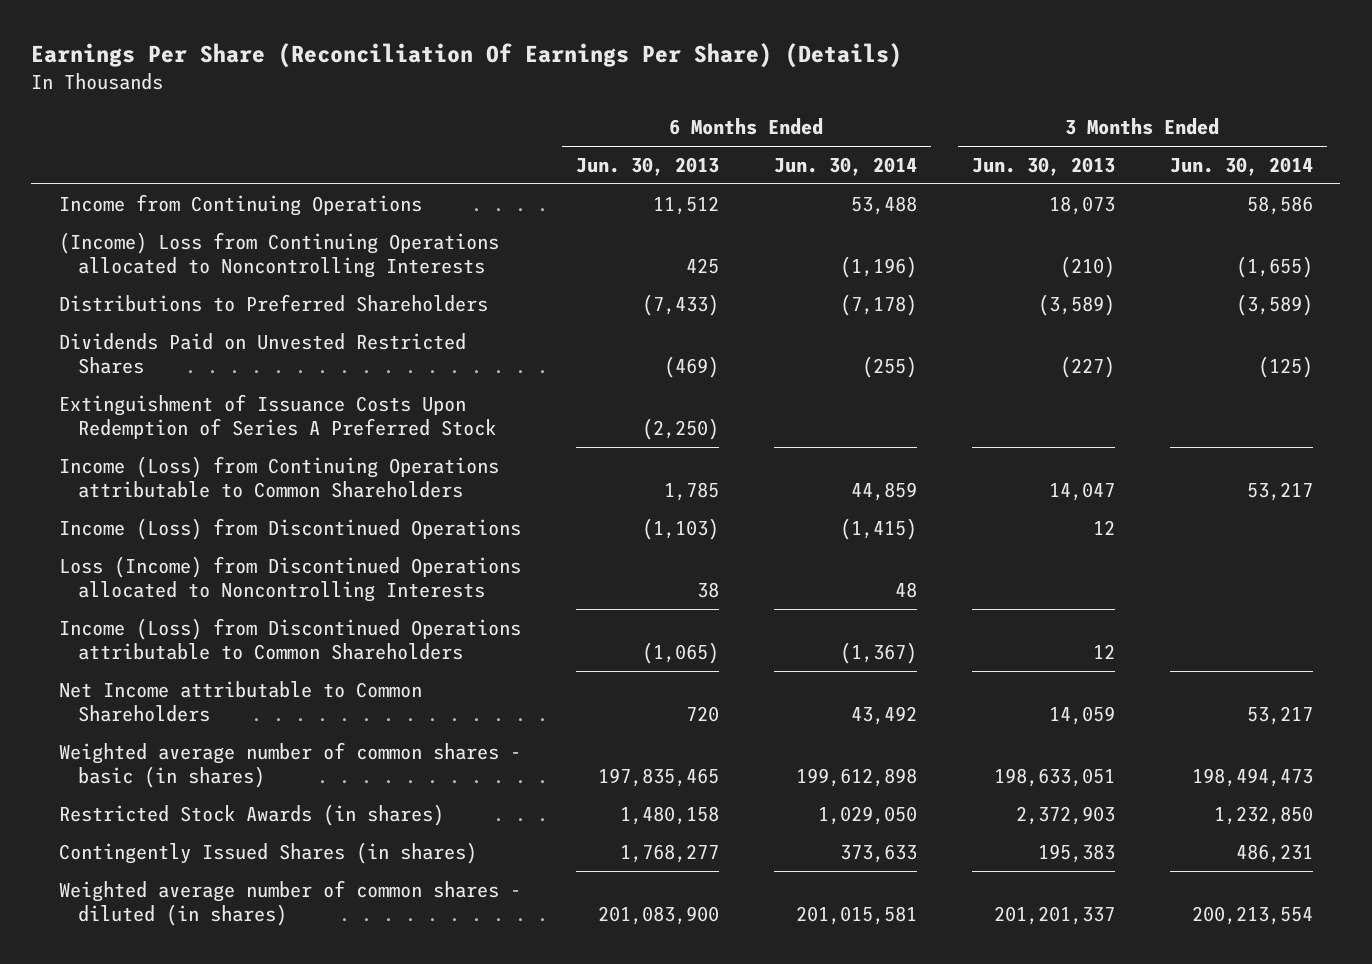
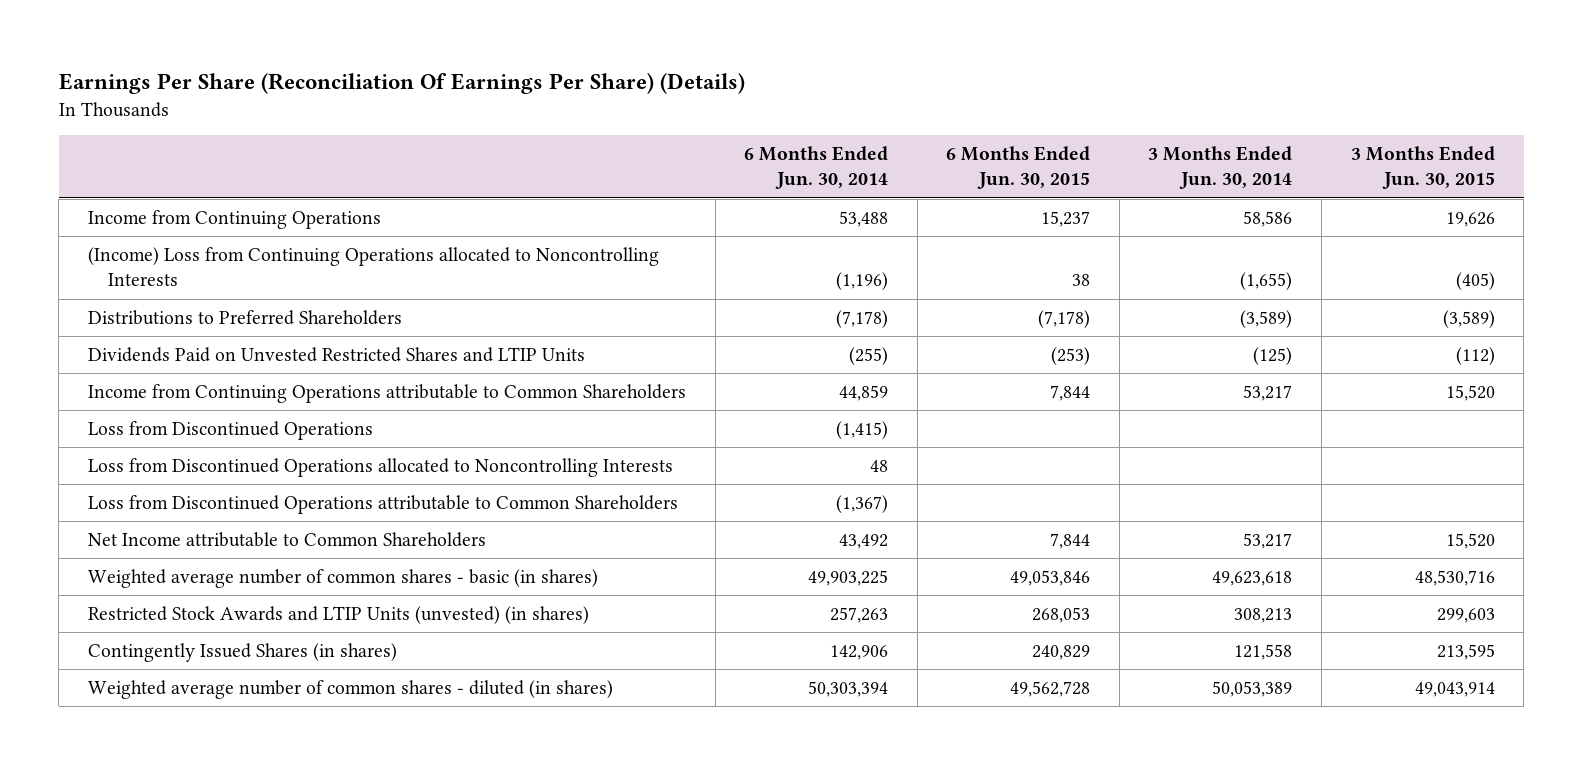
- | 6 Months Ended Jun. 30, 2013 | 6 Months Ended Jun. 30, 2014 | 3 Months Ended Jun. 30, 2013 | 3 Months Ended Jun. 30, 2014
+ | 6 Months Ended Jun. 30, 2014 | 6 Months Ended Jun. 30, 2015 | 3 Months Ended Jun. 30, 2014 | 3 Months Ended Jun. 30, 2015
- Dividends Paid on Unvested Restricted Shares | (469) | (255) | (227) | (125)
- Extinguishment of Issuance Costs Upon Redemption of Series A Preferred Stock | (2,250) | | |
- Income (Loss) from Continuing Operations attributable to Common Shareholders | 1,785 | 44,859 | 14,047 | 53,217
- Income (Loss) from Discontinued Operations | (1,103) | (1,415) | 12 |
- Loss (Income) from Discontinued Operations allocated to Noncontrolling Interests | 38 | 48 | |
- Income (Loss) from Discontinued Operations attributable to Common Shareholders | (1,065) | (1,367) | 12 |
+ Dividends Paid on Unvested Restricted Shares and LTIP Units | (255) | (253) | (125) | (112)
+ Income from Continuing Operations attributable to Common Shareholders | 44,859 | 7,844 | 53,217 | 15,520
+ Loss from Discontinued Operations | (1,415) | | |
+ Loss from Discontinued Operations allocated to Noncontrolling Interests | 48 | | |
+ Loss from Discontinued Operations attributable to Common Shareholders | (1,367) | | |
- Weighted average number of common shares - basic (in shares) | 197,835,465 | 199,612,898 | 198,633,051 | 198,494,473
- Restricted Stock Awards (in shares) | 1,480,158 | 1,029,050 | 2,372,903 | 1,232,850
- Contingently Issued Shares (in shares) | 1,768,277 | 373,633 | 195,383 | 486,231
- Weighted average number of common shares - diluted (in shares) | 201,083,900 | 201,015,581 | 201,201,337 | 200,213,554
+ Weighted average number of common shares - basic (in shares) | 49,903,225 | 49,053,846 | 49,623,618 | 48,530,716
+ Restricted Stock Awards and LTIP Units (unvested) (in shares) | 257,263 | 268,053 | 308,213 | 299,603
+ Contingently Issued Shares (in shares) | 142,906 | 240,829 | 121,558 | 213,595
+ Weighted average number of common shares - diluted (in shares) | 50,303,394 | 49,562,728 | 50,053,389 | 49,043,914

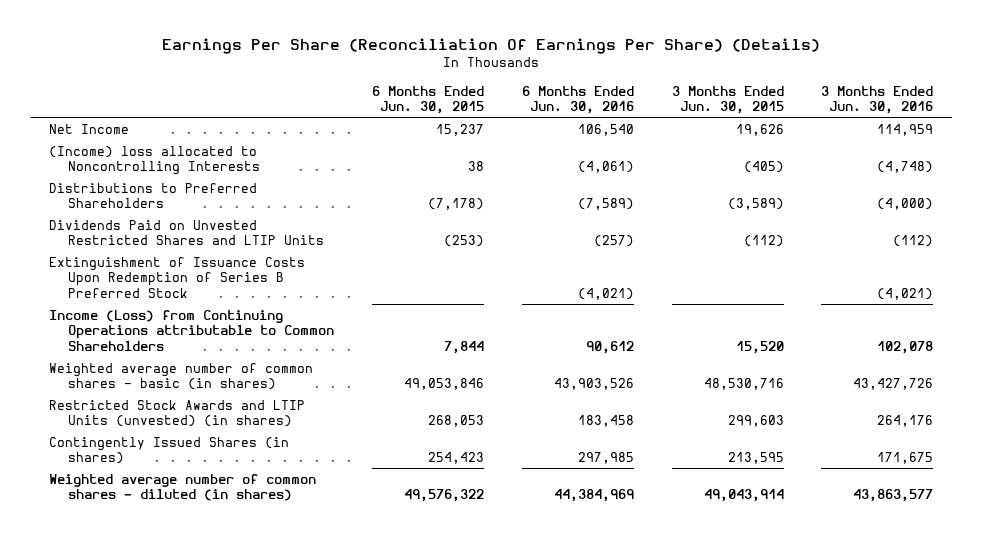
- | 6 Months Ended Jun. 30, 2014 | 6 Months Ended Jun. 30, 2015 | 3 Months Ended Jun. 30, 2014 | 3 Months Ended Jun. 30, 2015
+ | 6 Months Ended Jun. 30, 2015 | 6 Months Ended Jun. 30, 2016 | 3 Months Ended Jun. 30, 2015 | 3 Months Ended Jun. 30, 2016
- Income from Continuing Operations | 53,488 | 15,237 | 58,586 | 19,626
- (Income) Loss from Continuing Operations allocated to Noncontrolling Interests | (1,196) | 38 | (1,655) | (405)
+ Net Income | 15,237 | 106,540 | 19,626 | 114,959
+ (Income) loss allocated to Noncontrolling Interests | 38 | (4,061) | (405) | (4,748)
- Income from Continuing Operations attributable to Common Shareholders | 44,859 | 7,844 | 53,217 | 15,520
- Loss from Discontinued Operations | (1,415) | | |
- Loss from Discontinued Operations allocated to Noncontrolling Interests | 48 | | |
- Loss from Discontinued Operations attributable to Common Shareholders | (1,367) | | |
- Net Income attributable to Common Shareholders | 43,492 | 7,844 | 53,217 | 15,520
+ Extinguishment of Issuance Costs Upon Redemption of Series B Preferred Stock | | (4,021) | | (4,021)
+ Income (Loss) from Continuing Operations attributable to Common Shareholders | 7,844 | 90,612 | 15,520 | 102,078
- Contingently Issued Shares (in shares) | 142,906 | 240,829 | 121,558 | 213,595
- Weighted average number of common shares - diluted (in shares) | 50,303,394 | 49,562,728 | 50,053,389 | 49,043,914
+ Contingently Issued Shares (in shares) | 254,423 | 297,985 | 213,595 | 171,675
+ Weighted average number of common shares - diluted (in shares) | 49,576,322 | 44,384,969 | 49,043,914 | 43,863,577

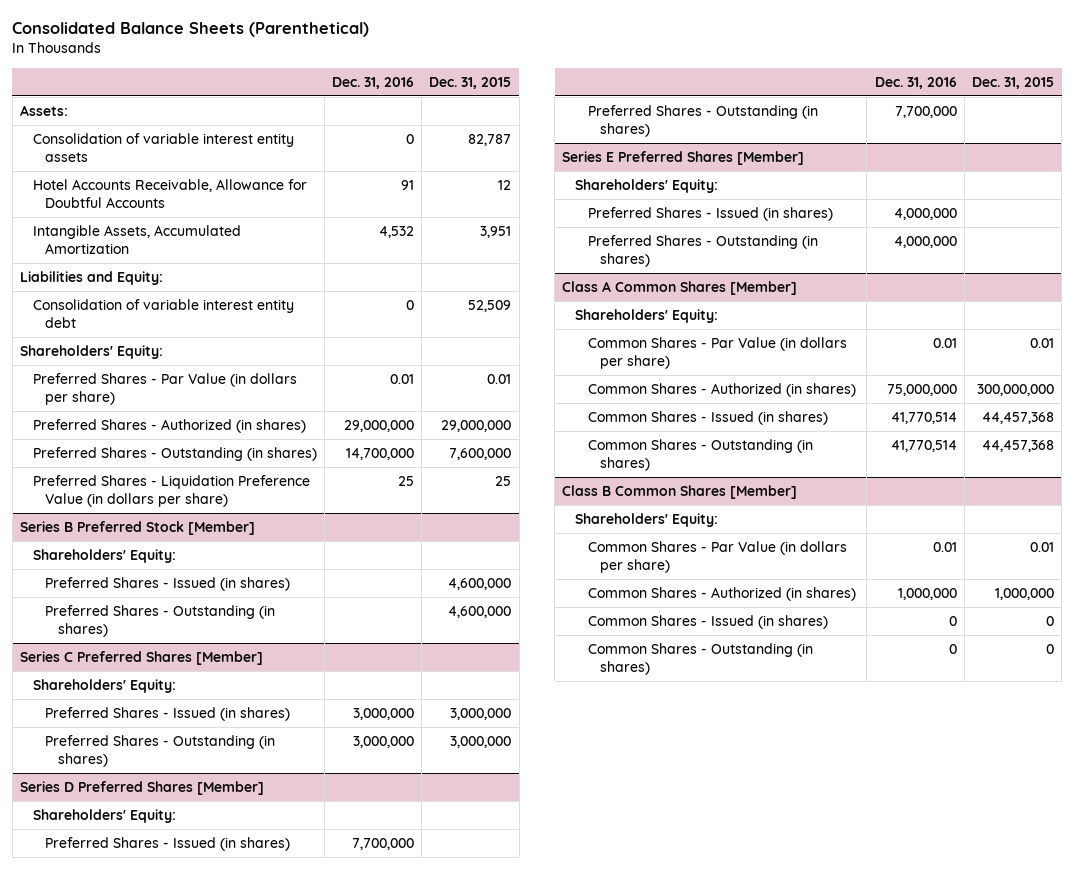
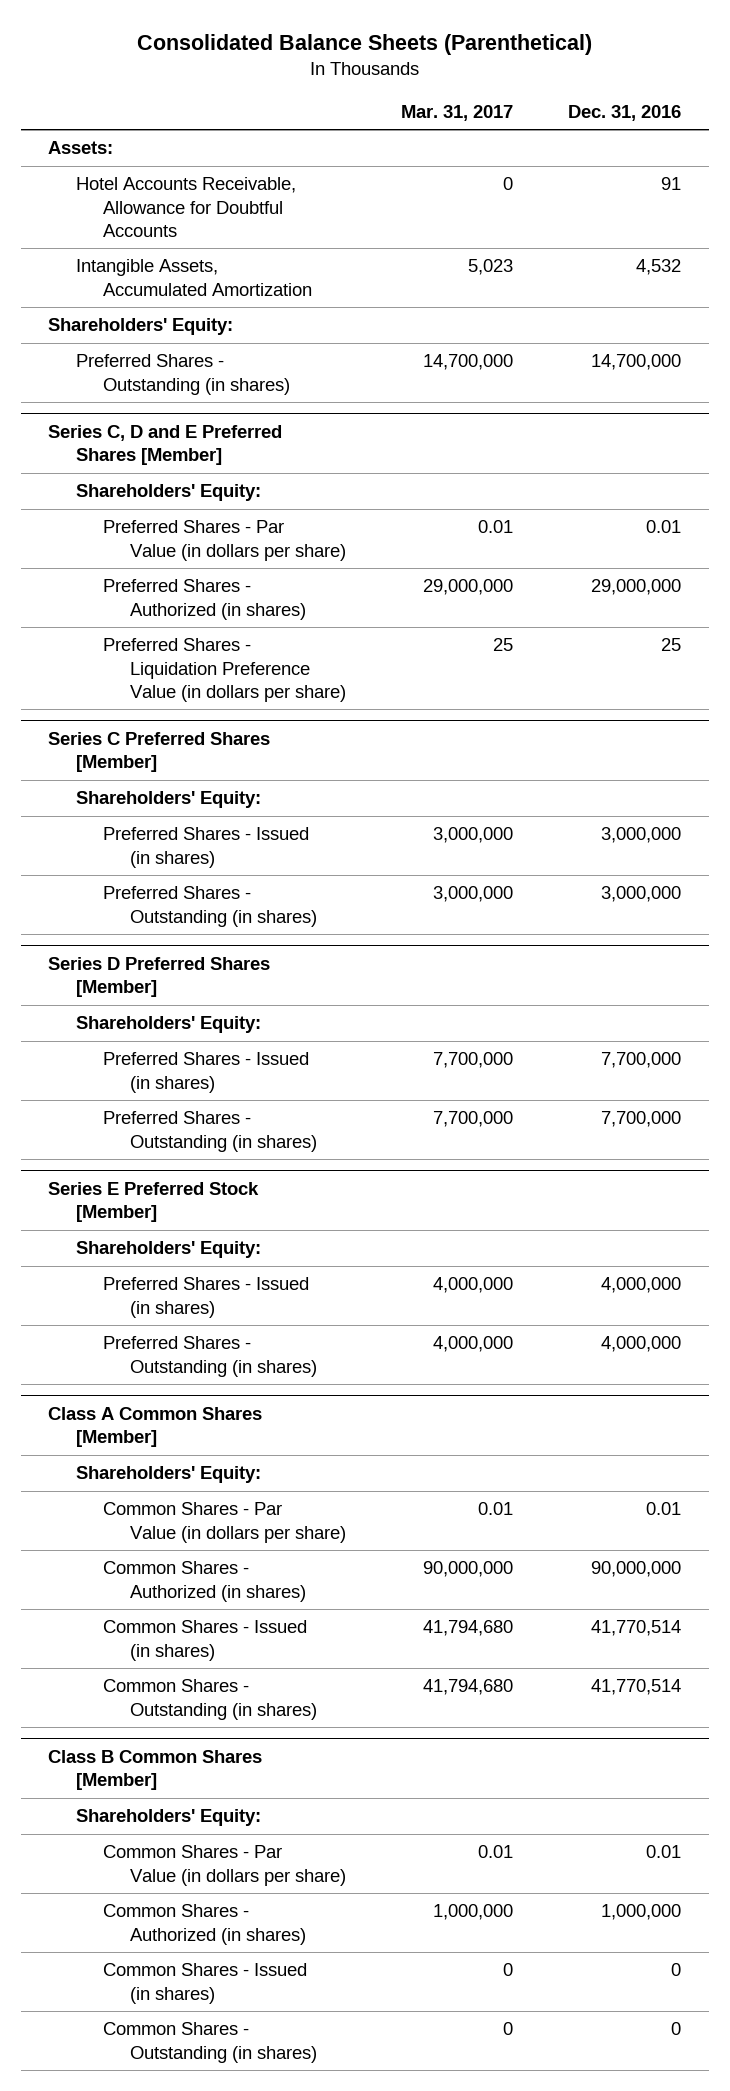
- | Dec. 31, 2016 | Dec. 31, 2015
+ | Mar. 31, 2017 | Dec. 31, 2016
- Consolidation of variable interest entity assets | 0 | 82,787
- Liabilities and Equity:
- Consolidation of variable interest entity debt | 0 | 52,509
moved up: Preferred Shares - Outstanding (in shares) | 14,700,000 | 14,700,000
+ Series C, D and E Preferred Shares [Member]
+ Shareholders' Equity:
- Series B Preferred Stock [Member]
- Shareholders' Equity:
- Preferred Shares - Issued (in shares) | | 4,600,000
- Preferred Shares - Outstanding (in shares) | | 4,600,000
- Series E Preferred Shares [Member]
+ Series E Preferred Stock [Member]
@ Class A Common Shares [Member]
- Common Shares - Authorized (in shares) | 75,000,000 | 300,000,000
+ Common Shares - Authorized (in shares) | 90,000,000 | 90,000,000

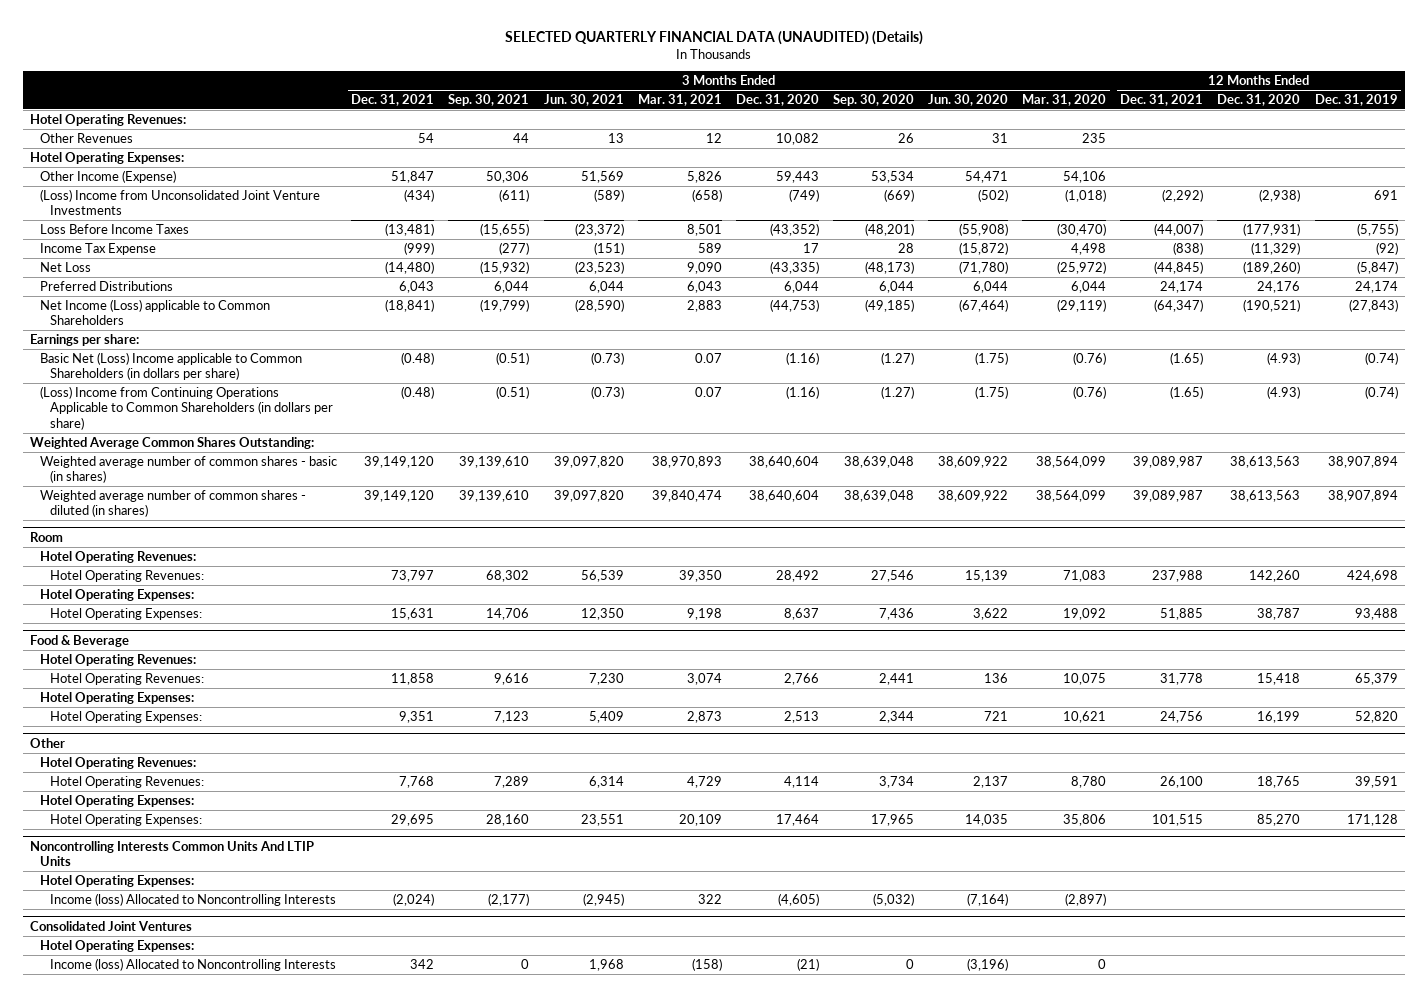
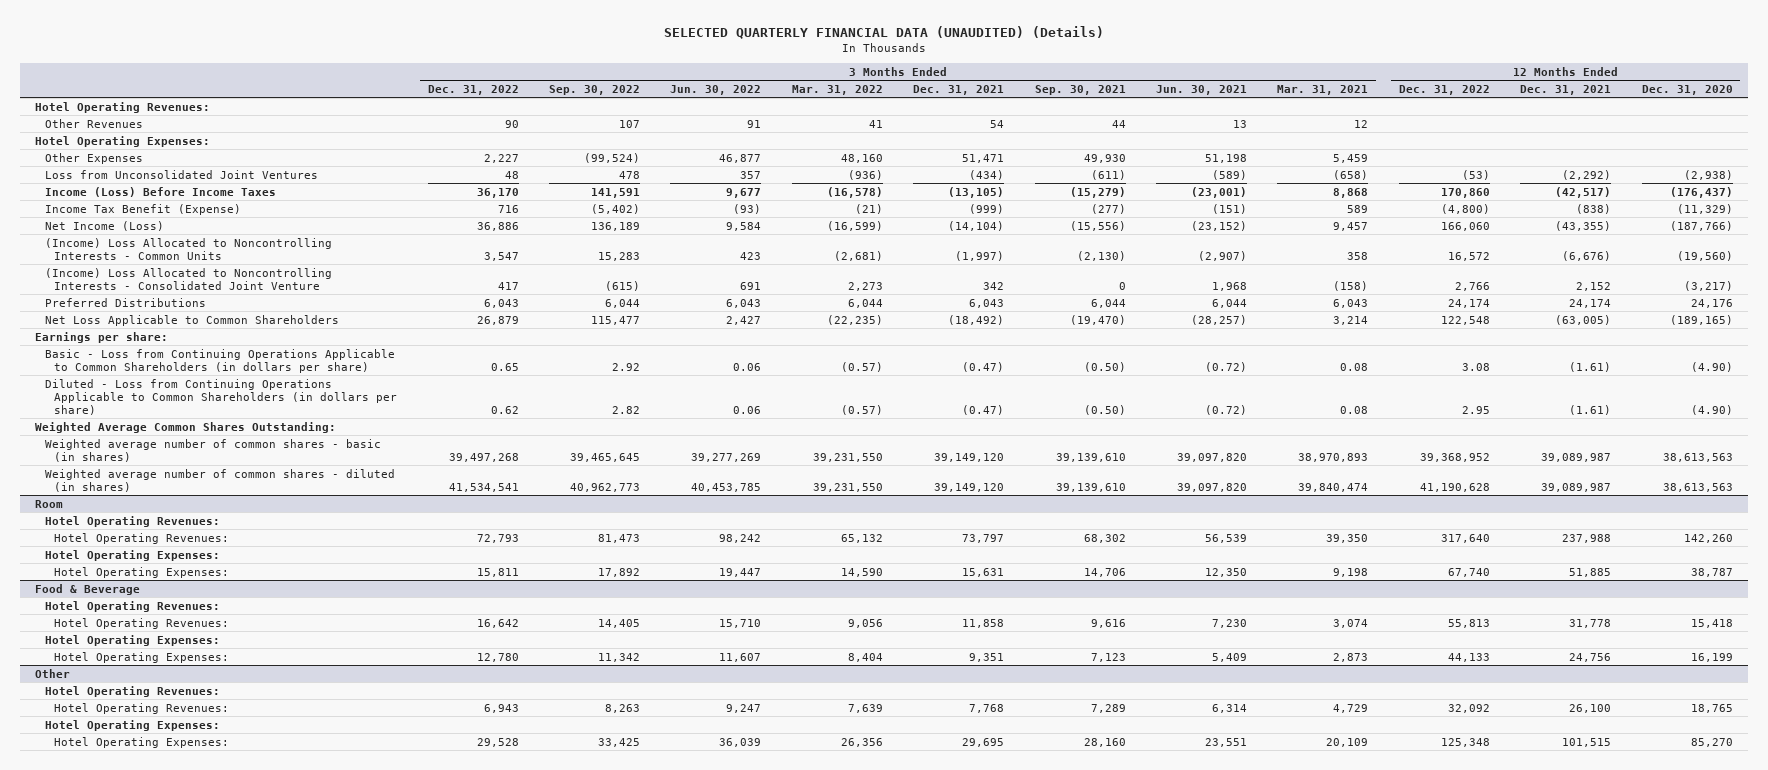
- | 3 Months Ended Dec. 31, 2021 | 3 Months Ended Sep. 30, 2021 | 3 Months Ended Jun. 30, 2021 | 3 Months Ended Mar. 31, 2021 | 3 Months Ended Dec. 31, 2020 | 3 Months Ended Sep. 30, 2020 | 3 Months Ended Jun. 30, 2020 | 3 Months Ended Mar. 31, 2020 | 12 Months Ended Dec. 31, 2021 | 12 Months Ended Dec. 31, 2020 | 12 Months Ended Dec. 31, 2019
+ | 3 Months Ended Dec. 31, 2022 | 3 Months Ended Sep. 30, 2022 | 3 Months Ended Jun. 30, 2022 | 3 Months Ended Mar. 31, 2022 | 3 Months Ended Dec. 31, 2021 | 3 Months Ended Sep. 30, 2021 | 3 Months Ended Jun. 30, 2021 | 3 Months Ended Mar. 31, 2021 | 12 Months Ended Dec. 31, 2022 | 12 Months Ended Dec. 31, 2021 | 12 Months Ended Dec. 31, 2020
- Other Income (Expense) | 51,847 | 50,306 | 51,569 | 5,826 | 59,443 | 53,534 | 54,471 | 54,106 | | |
- (Loss) Income from Unconsolidated Joint Venture Investments | (434) | (611) | (589) | (658) | (749) | (669) | (502) | (1,018) | (2,292) | (2,938) | 691
- Loss Before Income Taxes | (13,481) | (15,655) | (23,372) | 8,501 | (43,352) | (48,201) | (55,908) | (30,470) | (44,007) | (177,931) | (5,755)
- Income Tax Expense | (999) | (277) | (151) | 589 | 17 | 28 | (15,872) | 4,498 | (838) | (11,329) | (92)
- Net Loss | (14,480) | (15,932) | (23,523) | 9,090 | (43,335) | (48,173) | (71,780) | (25,972) | (44,845) | (189,260) | (5,847)
+ Other Expenses | 2,227 | (99,524) | 46,877 | 48,160 | 51,471 | 49,930 | 51,198 | 5,459 | | |
+ Loss from Unconsolidated Joint Ventures | 48 | 478 | 357 | (936) | (434) | (611) | (589) | (658) | (53) | (2,292) | (2,938)
+ Income (Loss) Before Income Taxes | 36,170 | 141,591 | 9,677 | (16,578) | (13,105) | (15,279) | (23,001) | 8,868 | 170,860 | (42,517) | (176,437)
+ Income Tax Benefit (Expense) | 716 | (5,402) | (93) | (21) | (999) | (277) | (151) | 589 | (4,800) | (838) | (11,329)
+ Net Income (Loss) | 36,886 | 136,189 | 9,584 | (16,599) | (14,104) | (15,556) | (23,152) | 9,457 | 166,060 | (43,355) | (187,766)
+ (Income) Loss Allocated to Noncontrolling Interests - Common Units | 3,547 | 15,283 | 423 | (2,681) | (1,997) | (2,130) | (2,907) | 358 | 16,572 | (6,676) | (19,560)
+ (Income) Loss Allocated to Noncontrolling Interests - Consolidated Joint Venture | 417 | (615) | 691 | 2,273 | 342 | 0 | 1,968 | (158) | 2,766 | 2,152 | (3,217)
- Net Income (Loss) applicable to Common Shareholders | (18,841) | (19,799) | (28,590) | 2,883 | (44,753) | (49,185) | (67,464) | (29,119) | (64,347) | (190,521) | (27,843)
+ Net Loss Applicable to Common Shareholders | 26,879 | 115,477 | 2,427 | (22,235) | (18,492) | (19,470) | (28,257) | 3,214 | 122,548 | (63,005) | (189,165)
- Basic Net (Loss) Income applicable to Common Shareholders (in dollars per share) | (0.48) | (0.51) | (0.73) | 0.07 | (1.16) | (1.27) | (1.75) | (0.76) | (1.65) | (4.93) | (0.74)
- (Loss) Income from Continuing Operations Applicable to Common Shareholders (in dollars per share) | (0.48) | (0.51) | (0.73) | 0.07 | (1.16) | (1.27) | (1.75) | (0.76) | (1.65) | (4.93) | (0.74)
+ Basic - Loss from Continuing Operations Applicable to Common Shareholders (in dollars per share) | 0.65 | 2.92 | 0.06 | (0.57) | (0.47) | (0.50) | (0.72) | 0.08 | 3.08 | (1.61) | (4.90)
+ Diluted - Loss from Continuing Operations Applicable to Common Shareholders (in dollars per share) | 0.62 | 2.82 | 0.06 | (0.57) | (0.47) | (0.50) | (0.72) | 0.08 | 2.95 | (1.61) | (4.90)
- Noncontrolling Interests Common Units And LTIP Units
- Hotel Operating Expenses:
- Income (loss) Allocated to Noncontrolling Interests | (2,024) | (2,177) | (2,945) | 322 | (4,605) | (5,032) | (7,164) | (2,897) | | |
- Consolidated Joint Ventures
- Hotel Operating Expenses:
- Income (loss) Allocated to Noncontrolling Interests | 342 | 0 | 1,968 | (158) | (21) | 0 | (3,196) | 0 | | |

